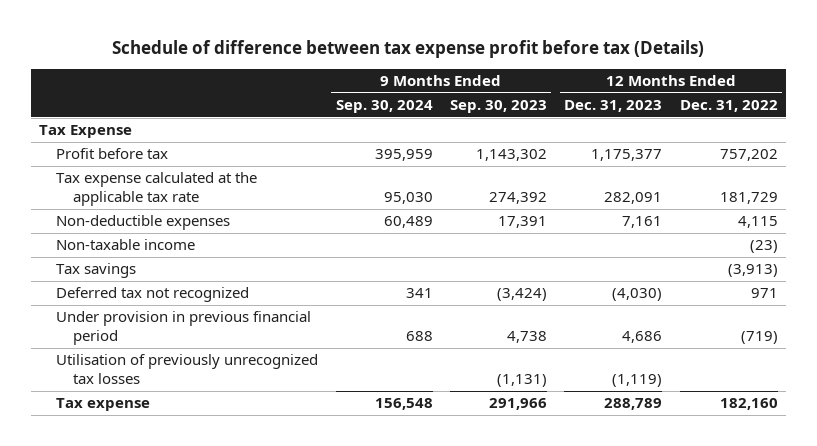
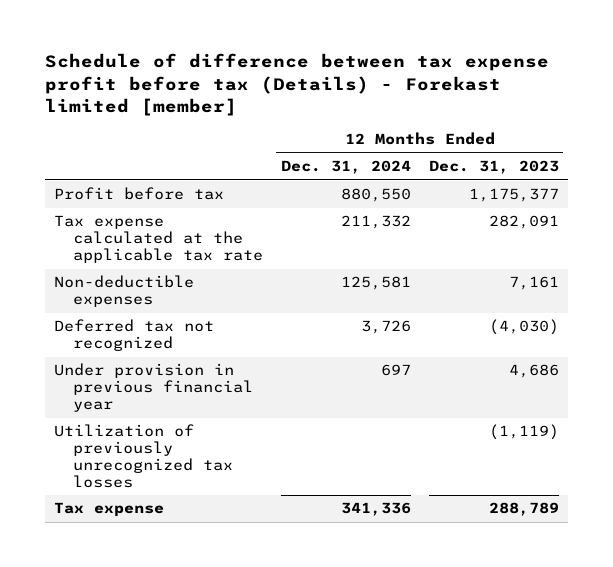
- Schedule of difference between tax expense profit before tax (Details)
+ Schedule of difference between tax expense profit before tax (Details) - Forekast limited [member]
- | 9 Months Ended Sep. 30, 2024 | 9 Months Ended Sep. 30, 2023 | 12 Months Ended Dec. 31, 2023 | 12 Months Ended Dec. 31, 2022
+ | 12 Months Ended Dec. 31, 2024 | 12 Months Ended Dec. 31, 2023
- Tax Expense
- Non-taxable income | | | | (23)
- Tax savings | | | | (3,913)
- Under provision in previous financial period | 688 | 4,738 | 4,686 | (719)
- Utilisation of previously unrecognized tax losses | | (1,131) | (1,119) |
+ Under provision in previous financial year | 697 | 4,686
+ Utilization of previously unrecognized tax losses | | (1,119)

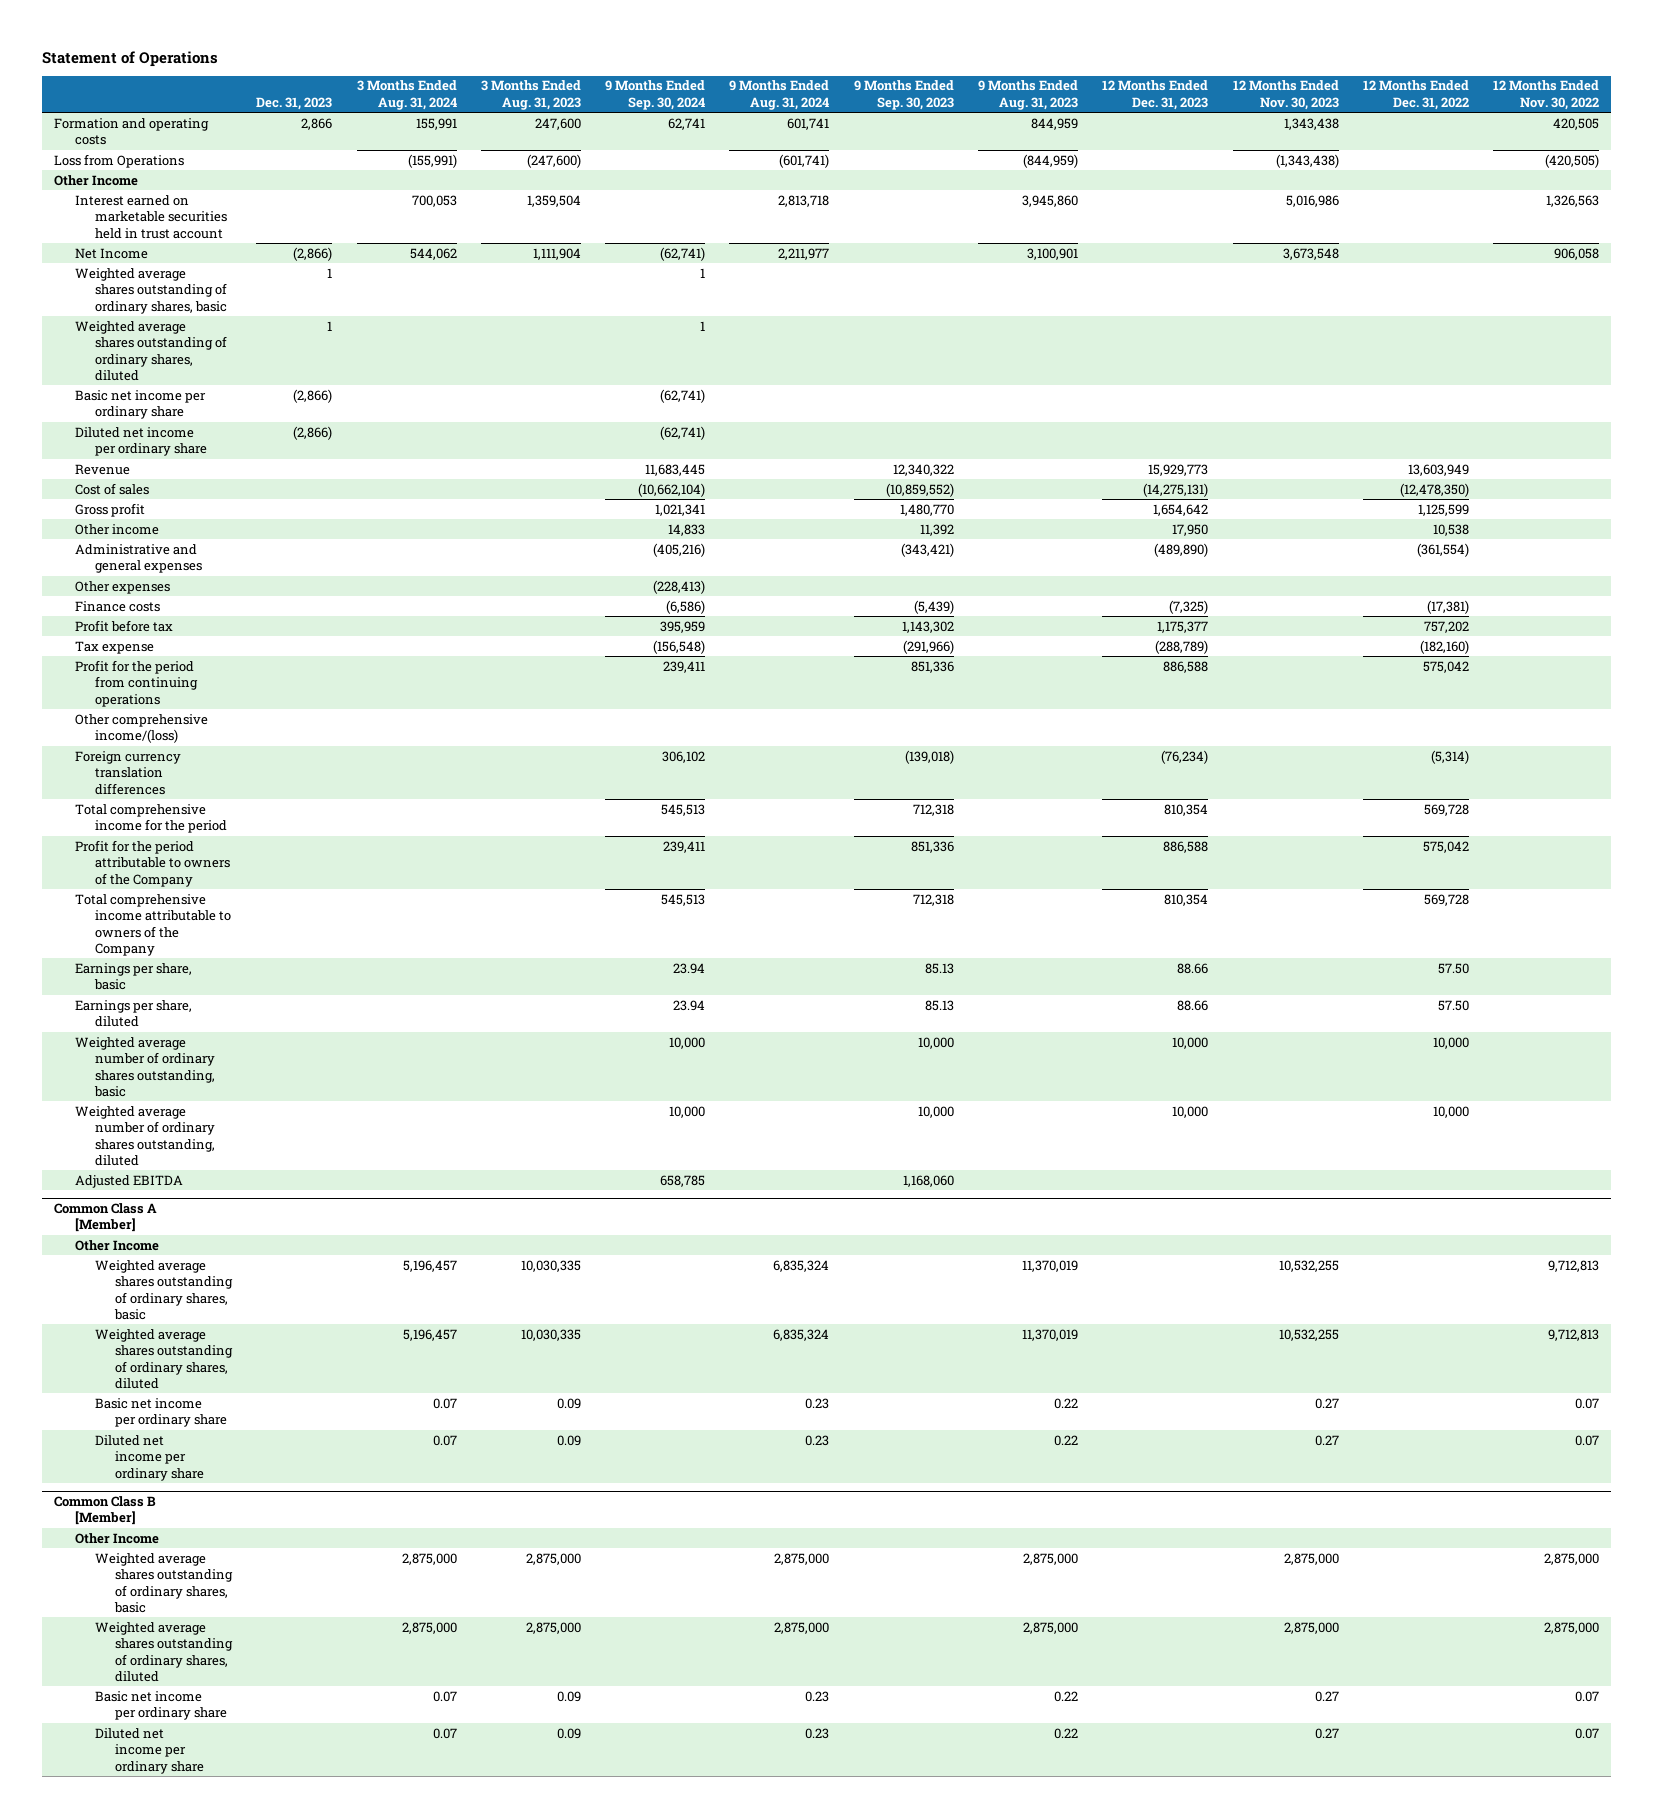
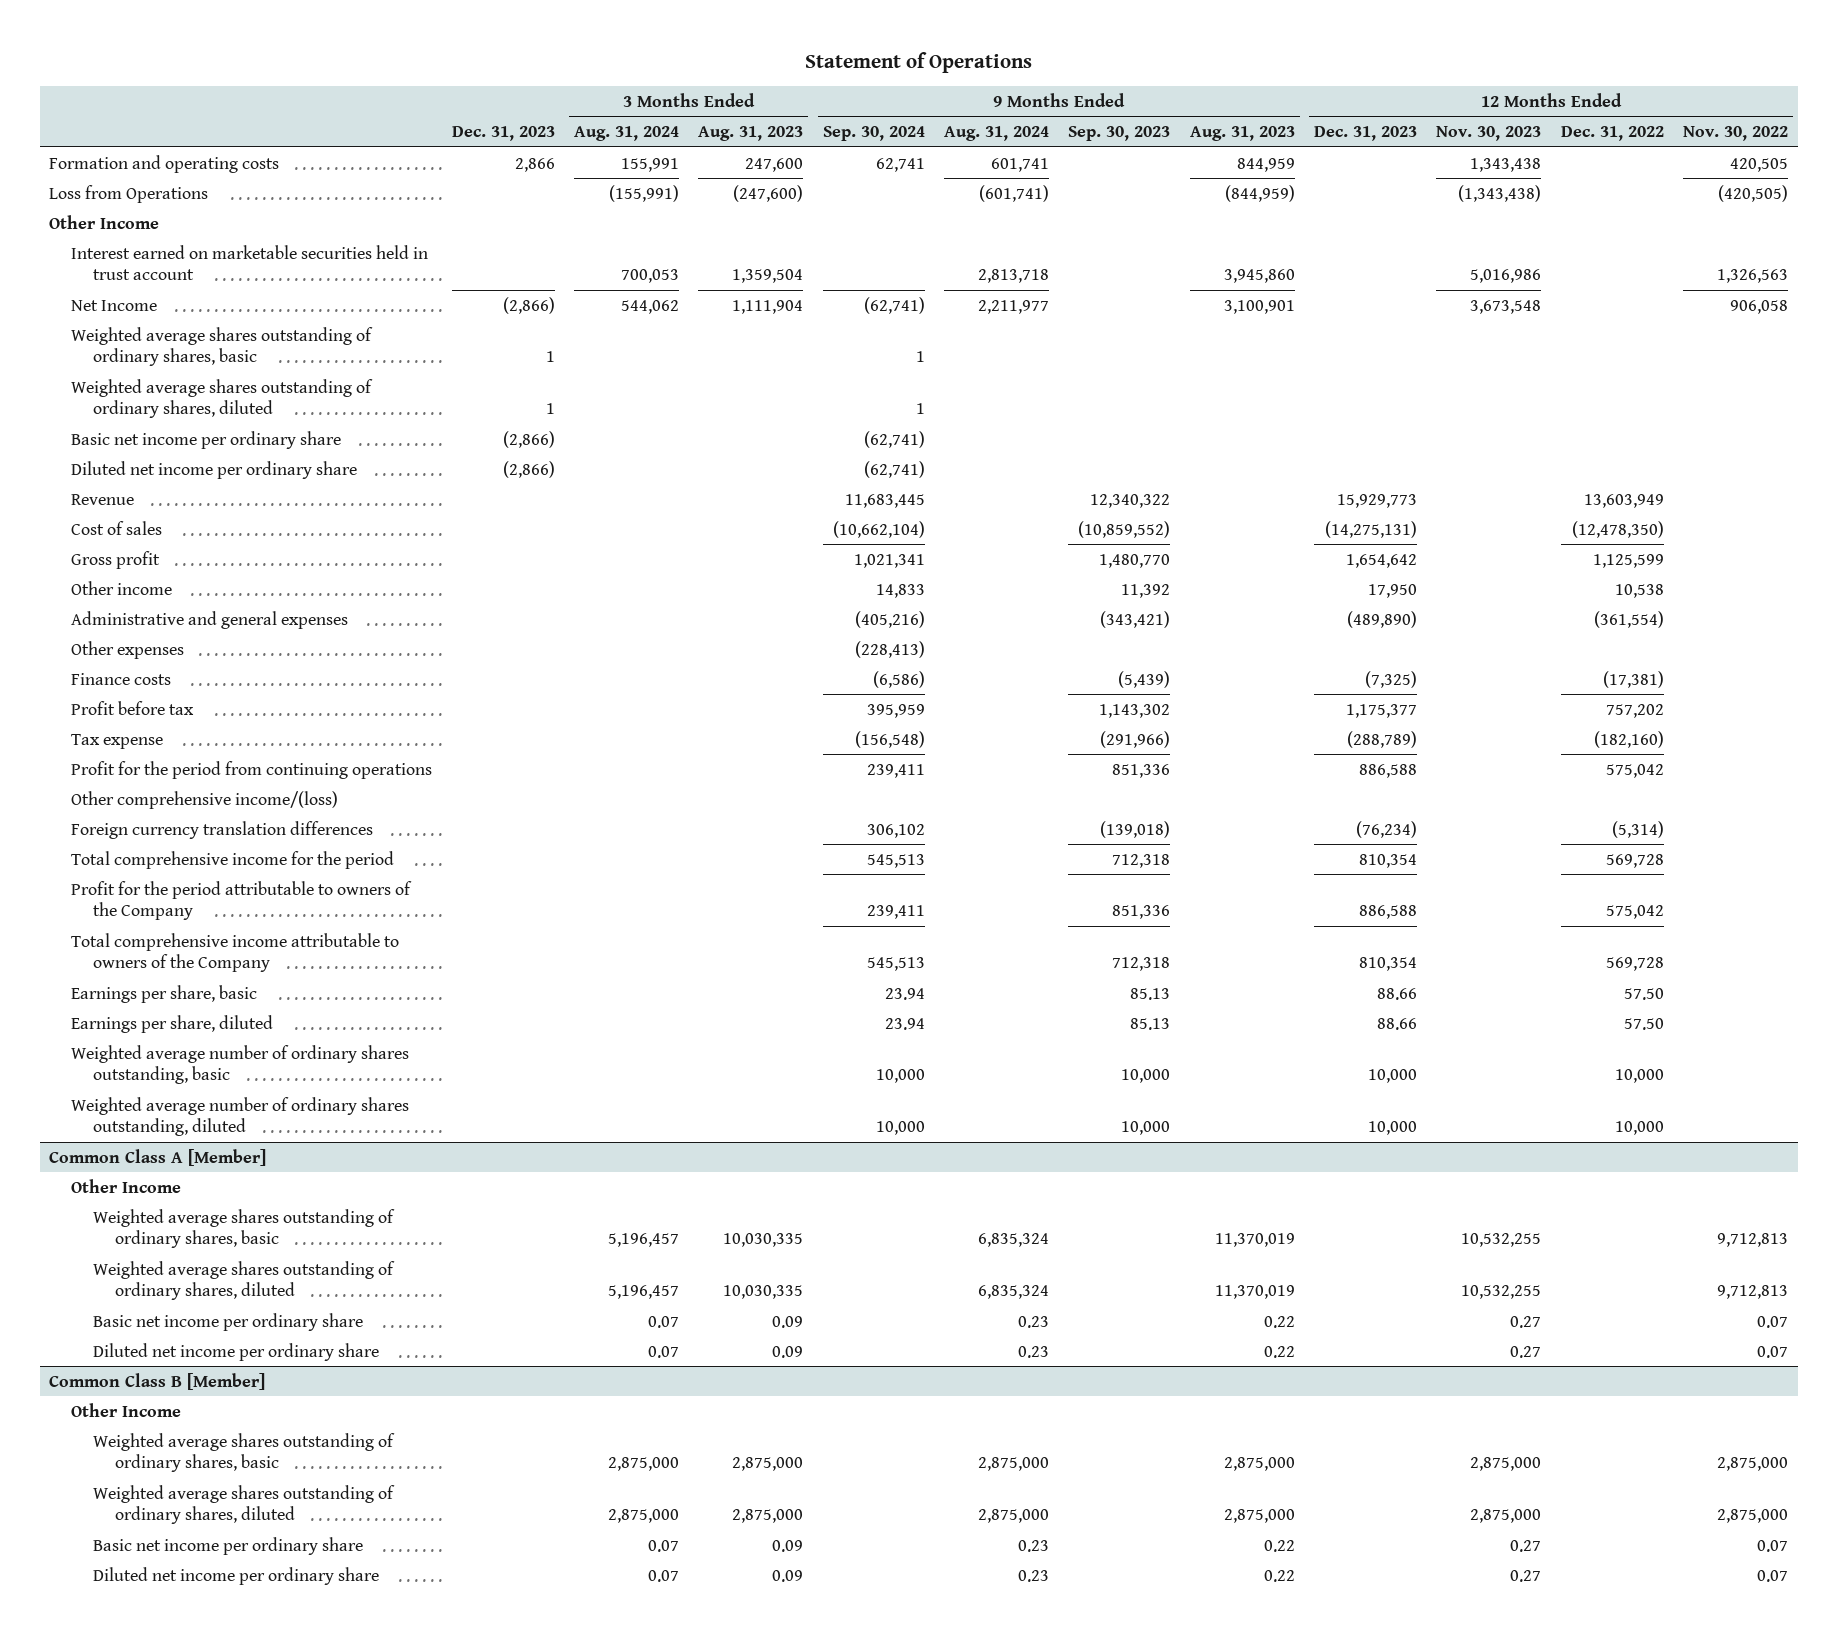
- Adjusted EBITDA | | | | 658,785 | | 1,168,060 | | | | |

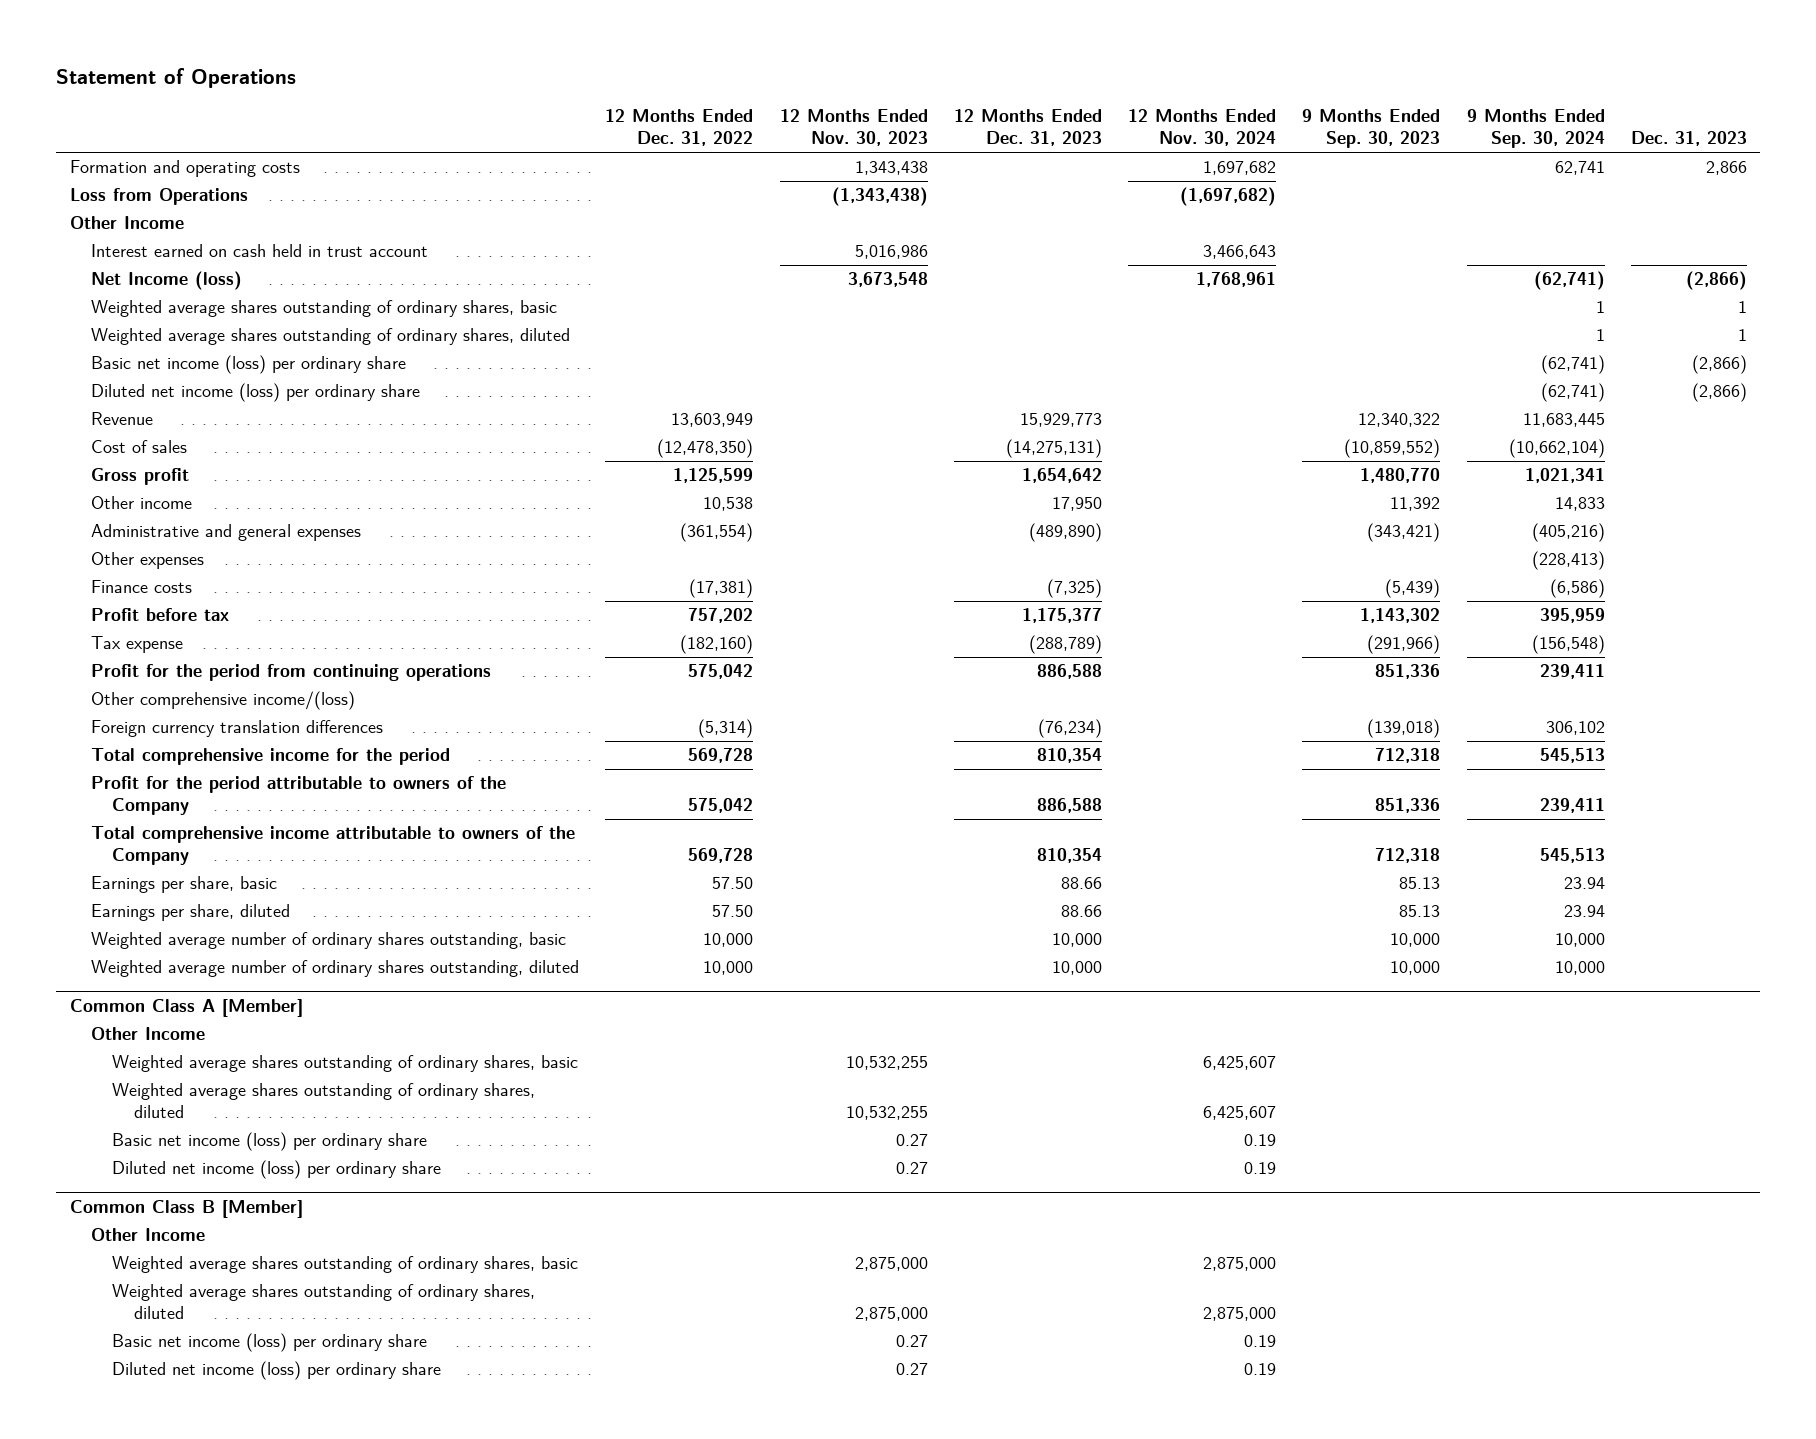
- | Dec. 31, 2023 | 3 Months Ended Aug. 31, 2024 | 3 Months Ended Aug. 31, 2023 | 9 Months Ended Sep. 30, 2024 | 9 Months Ended Aug. 31, 2024 | 9 Months Ended Sep. 30, 2023 | 9 Months Ended Aug. 31, 2023 | 12 Months Ended Dec. 31, 2023 | 12 Months Ended Nov. 30, 2023 | 12 Months Ended Dec. 31, 2022 | 12 Months Ended Nov. 30, 2022
+ | 12 Months Ended Dec. 31, 2022 | 12 Months Ended Nov. 30, 2023 | 12 Months Ended Dec. 31, 2023 | 12 Months Ended Nov. 30, 2024 | 9 Months Ended Sep. 30, 2023 | 9 Months Ended Sep. 30, 2024 | Dec. 31, 2023
- Interest earned on marketable securities held in trust account | | 700,053 | 1,359,504 | | 2,813,718 | | 3,945,860 | | 5,016,986 | | 1,326,563
- Net Income | (2,866) | 544,062 | 1,111,904 | (62,741) | 2,211,977 | | 3,100,901 | | 3,673,548 | | 906,058
+ Interest earned on cash held in trust account | | 5,016,986 | | 3,466,643 | | |
+ Net Income (loss) | | 3,673,548 | | 1,768,961 | | (62,741) | (2,866)
- Basic net income per ordinary share | (2,866) | | | (62,741) | | | | | | |
- Diluted net income per ordinary share | (2,866) | | | (62,741) | | | | | | |
+ Basic net income (loss) per ordinary share | | | | | | (62,741) | (2,866)
+ Diluted net income (loss) per ordinary share | | | | | | (62,741) | (2,866)
@ Common Class A [Member]
- Basic net income per ordinary share | | 0.07 | 0.09 | | 0.23 | | 0.22 | | 0.27 | | 0.07
- Diluted net income per ordinary share | | 0.07 | 0.09 | | 0.23 | | 0.22 | | 0.27 | | 0.07
+ Basic net income (loss) per ordinary share | | 0.27 | | 0.19 | | |
+ Diluted net income (loss) per ordinary share | | 0.27 | | 0.19 | | |
@ Common Class B [Member]
- Basic net income per ordinary share | | 0.07 | 0.09 | | 0.23 | | 0.22 | | 0.27 | | 0.07
- Diluted net income per ordinary share | | 0.07 | 0.09 | | 0.23 | | 0.22 | | 0.27 | | 0.07
+ Basic net income (loss) per ordinary share | | 0.27 | | 0.19 | | |
+ Diluted net income (loss) per ordinary share | | 0.27 | | 0.19 | | |

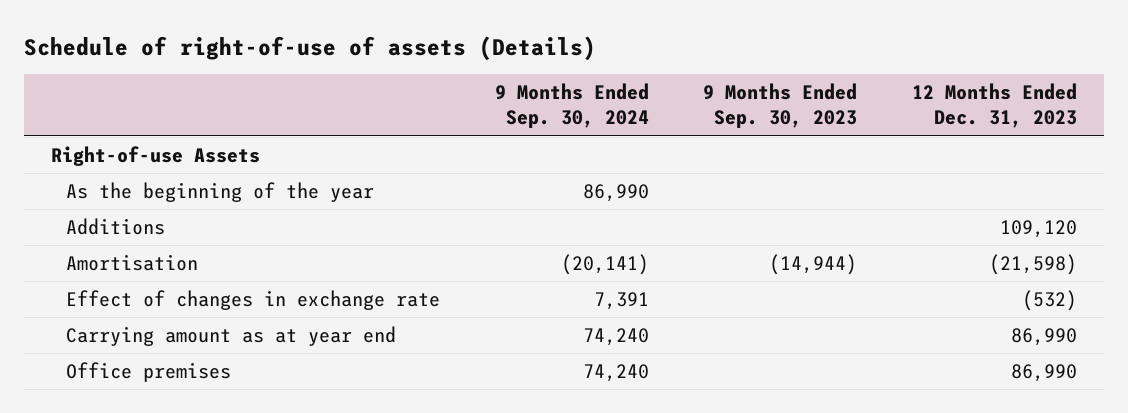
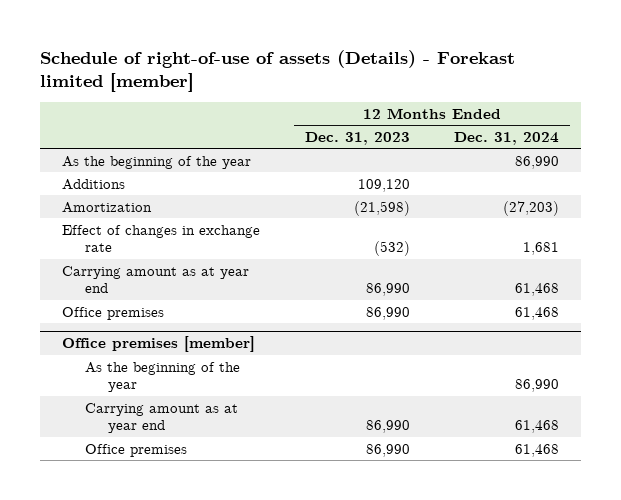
- Schedule of right-of-use of assets (Details)
+ Schedule of right-of-use of assets (Details) - Forekast limited [member]
- | 9 Months Ended Sep. 30, 2024 | 9 Months Ended Sep. 30, 2023 | 12 Months Ended Dec. 31, 2023
+ | 12 Months Ended Dec. 31, 2023 | 12 Months Ended Dec. 31, 2024
- Right-of-use Assets
- Amortisation | (20,141) | (14,944) | (21,598)
+ Amortization | (21,598) | (27,203)
+ Office premises [member]
+ As the beginning of the year | | 86,990
+ Carrying amount as at year end | 86,990 | 61,468
+ Office premises | 86,990 | 61,468

